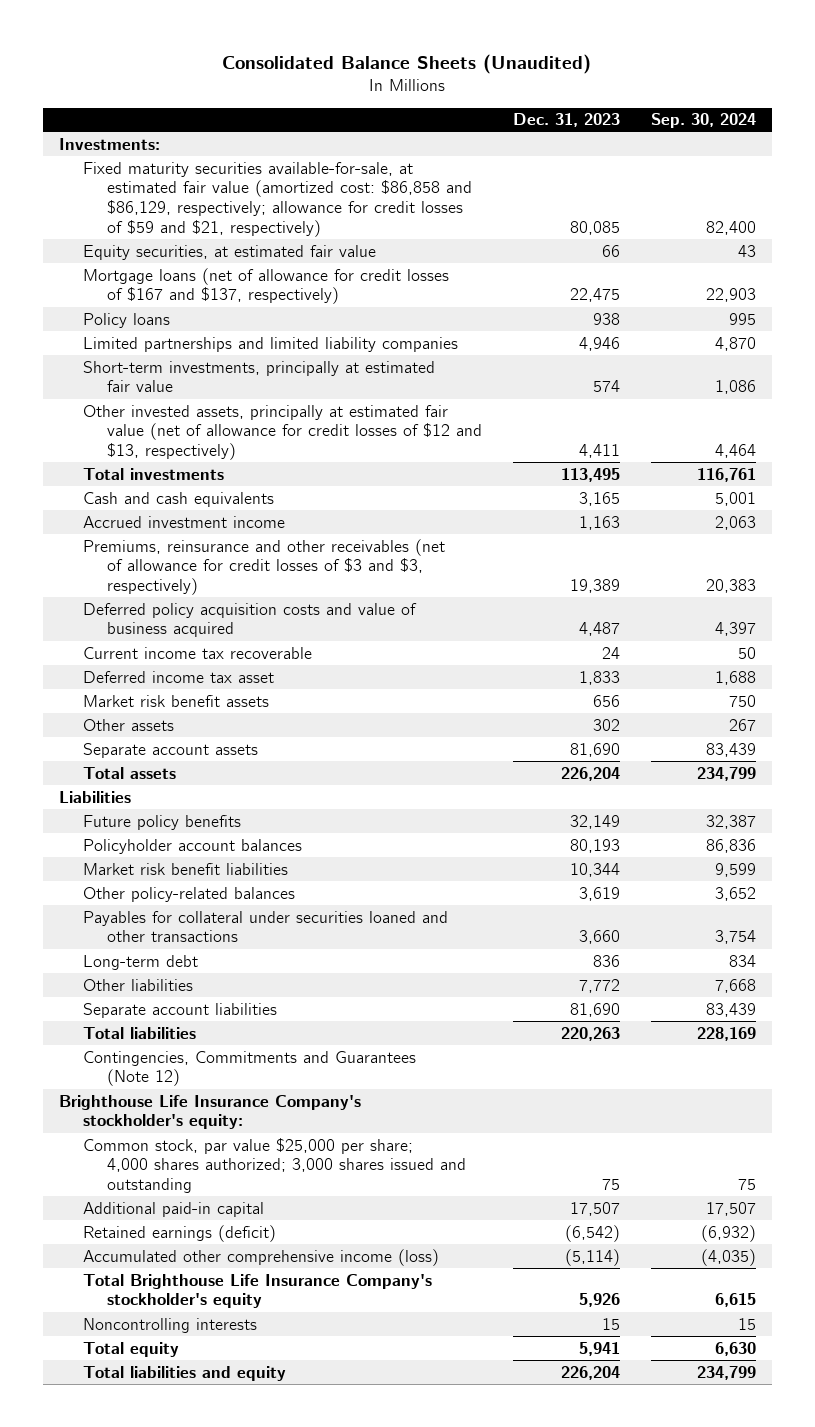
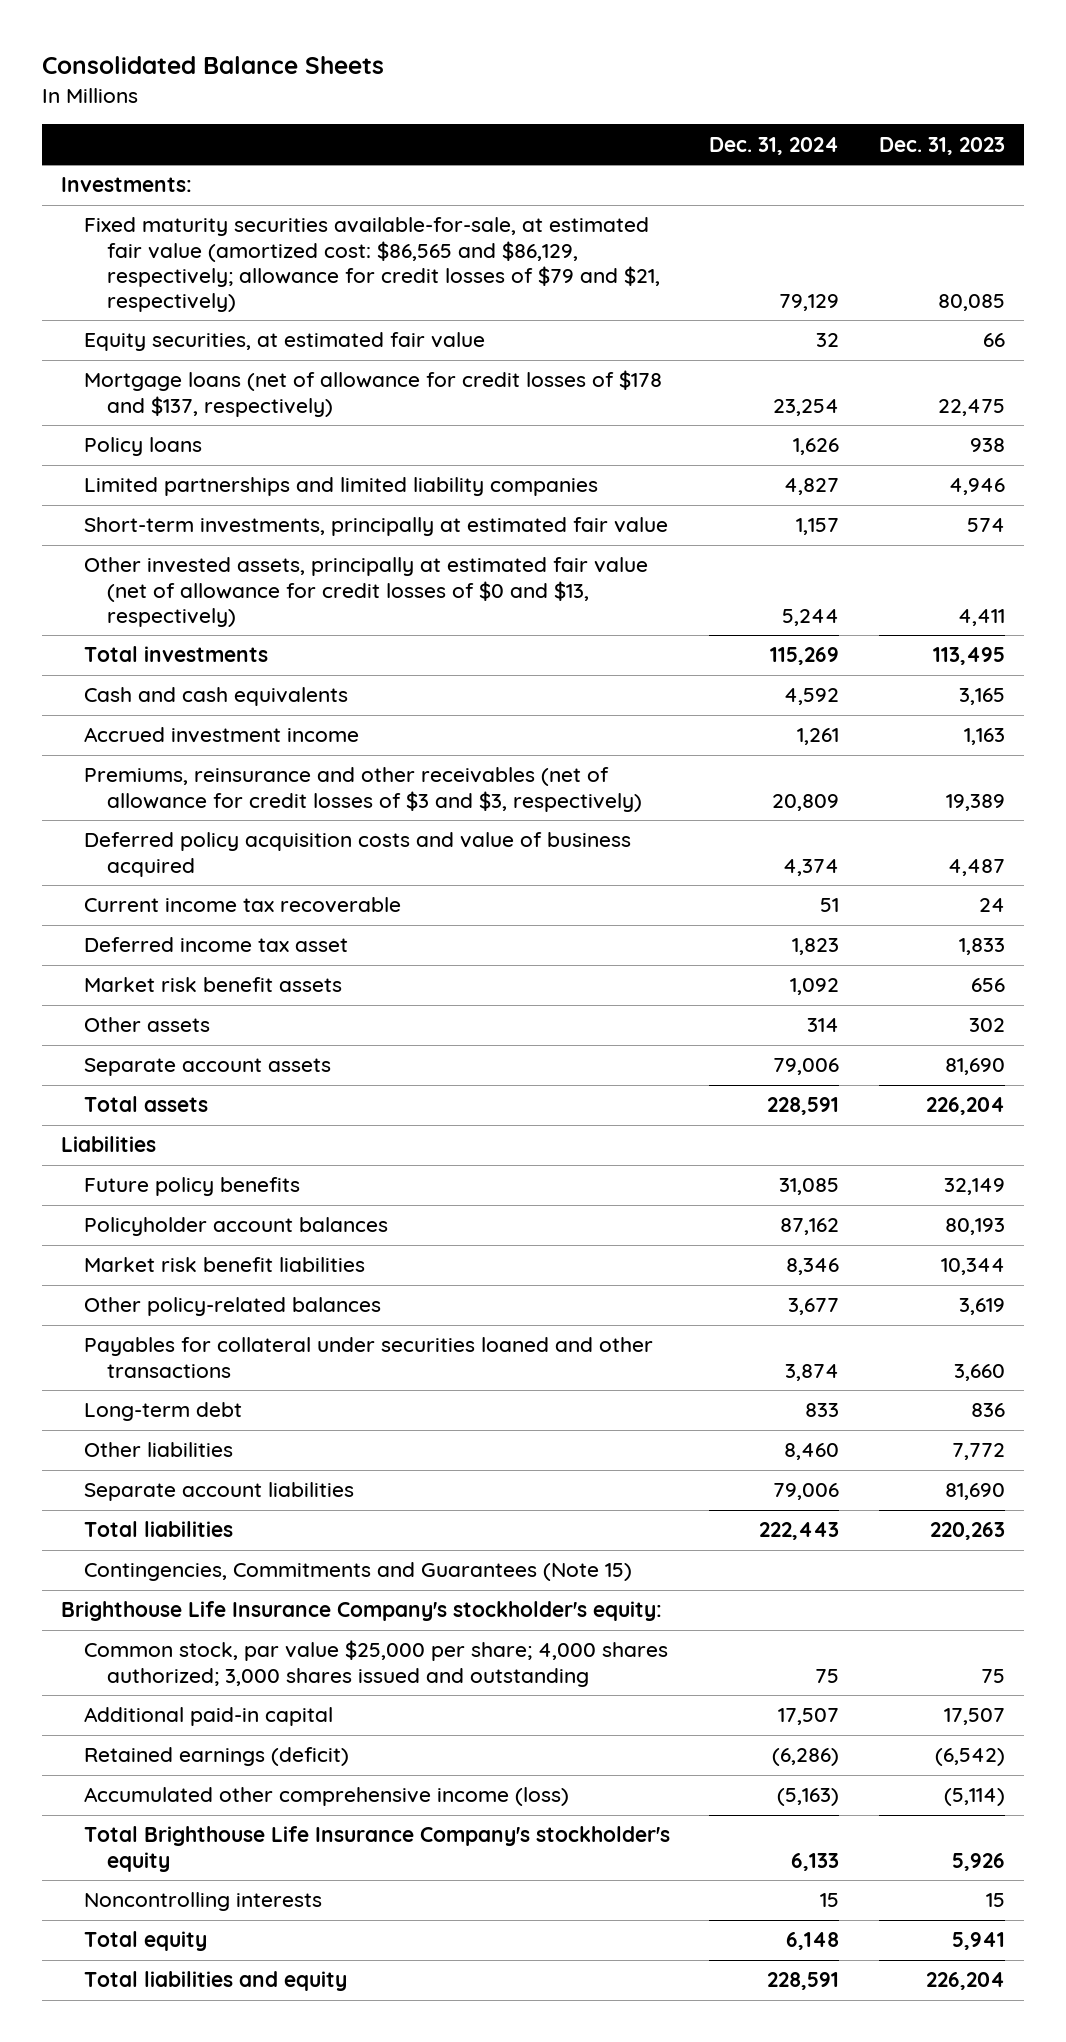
- Consolidated Balance Sheets (Unaudited)
+ Consolidated Balance Sheets
- | Dec. 31, 2023 | Sep. 30, 2024
+ | Dec. 31, 2024 | Dec. 31, 2023
- Fixed maturity securities available-for-sale, at estimated fair value (amortized cost: $86,858 and $86,129, respectively; allowance for credit losses of $59 and $21, respectively) | 80,085 | 82,400
+ Fixed maturity securities available-for-sale, at estimated fair value (amortized cost: $86,565 and $86,129, respectively; allowance for credit losses of $79 and $21, respectively) | 79,129 | 80,085
- Mortgage loans (net of allowance for credit losses of $167 and $137, respectively) | 22,475 | 22,903
+ Mortgage loans (net of allowance for credit losses of $178 and $137, respectively) | 23,254 | 22,475
- Other invested assets, principally at estimated fair value (net of allowance for credit losses of $12 and $13, respectively) | 4,411 | 4,464
+ Other invested assets, principally at estimated fair value (net of allowance for credit losses of $0 and $13, respectively) | 5,244 | 4,411
- Contingencies, Commitments and Guarantees (Note 12)
+ Contingencies, Commitments and Guarantees (Note 15)

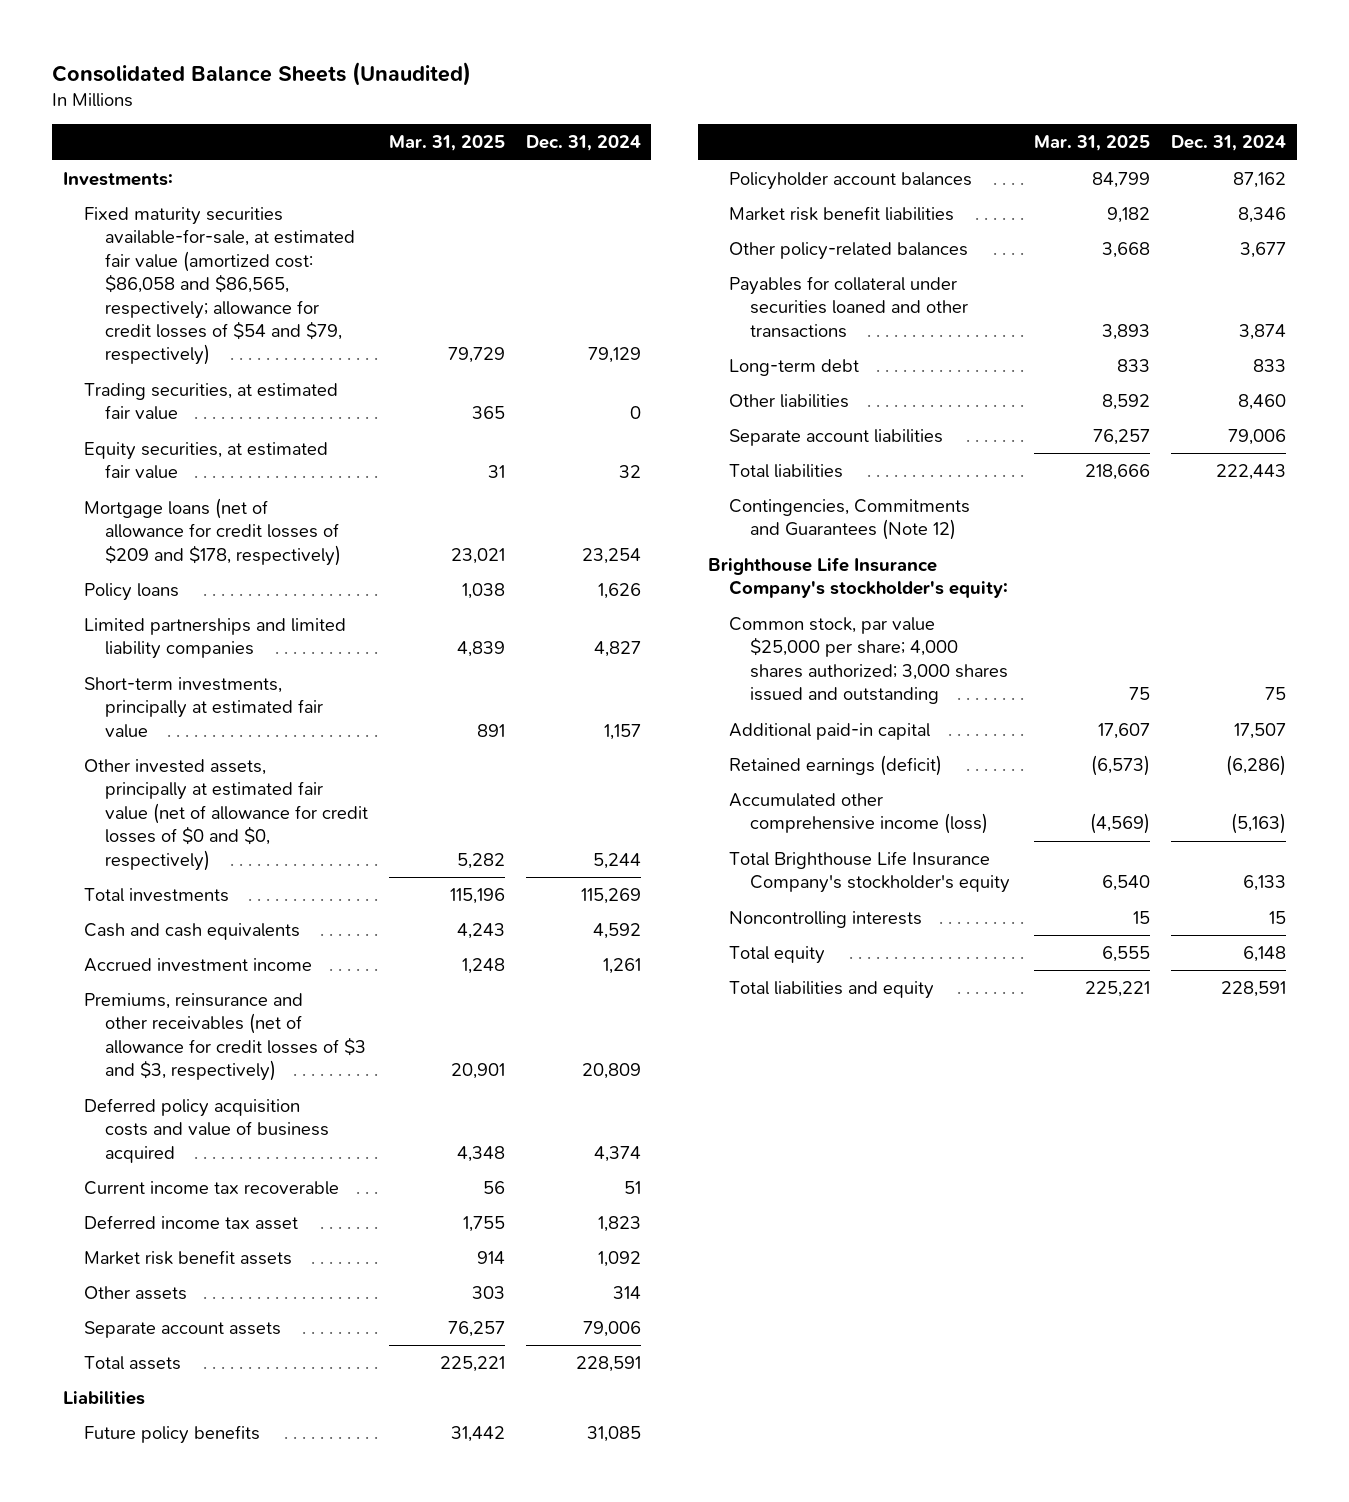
- Consolidated Balance Sheets
+ Consolidated Balance Sheets (Unaudited)
- | Dec. 31, 2024 | Dec. 31, 2023
+ | Mar. 31, 2025 | Dec. 31, 2024
- Fixed maturity securities available-for-sale, at estimated fair value (amortized cost: $86,565 and $86,129, respectively; allowance for credit losses of $79 and $21, respectively) | 79,129 | 80,085
+ Fixed maturity securities available-for-sale, at estimated fair value (amortized cost: $86,058 and $86,565, respectively; allowance for credit losses of $54 and $79, respectively) | 79,729 | 79,129
+ Trading securities, at estimated fair value | 365 | 0
- Mortgage loans (net of allowance for credit losses of $178 and $137, respectively) | 23,254 | 22,475
+ Mortgage loans (net of allowance for credit losses of $209 and $178, respectively) | 23,021 | 23,254
- Other invested assets, principally at estimated fair value (net of allowance for credit losses of $0 and $13, respectively) | 5,244 | 4,411
+ Other invested assets, principally at estimated fair value (net of allowance for credit losses of $0 and $0, respectively) | 5,282 | 5,244
- Contingencies, Commitments and Guarantees (Note 15)
+ Contingencies, Commitments and Guarantees (Note 12)

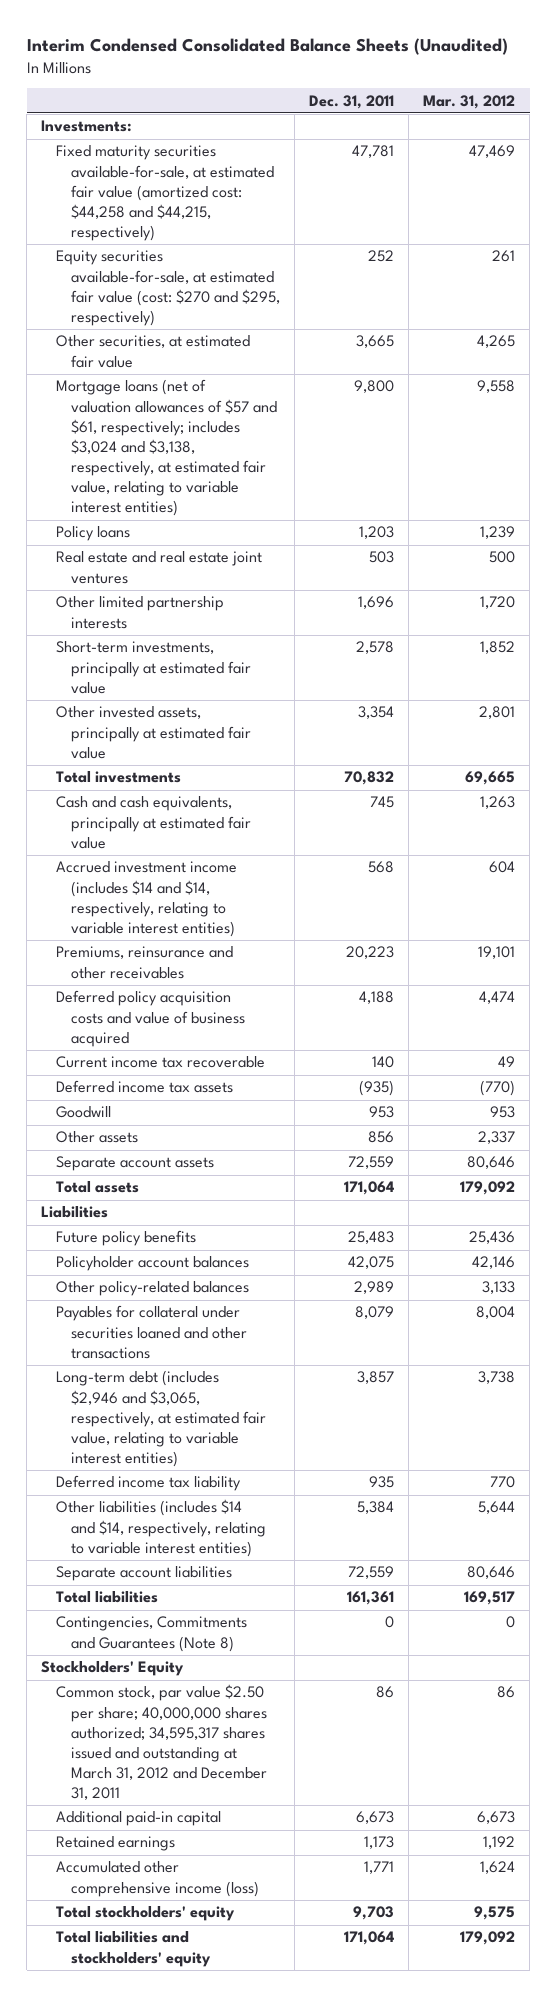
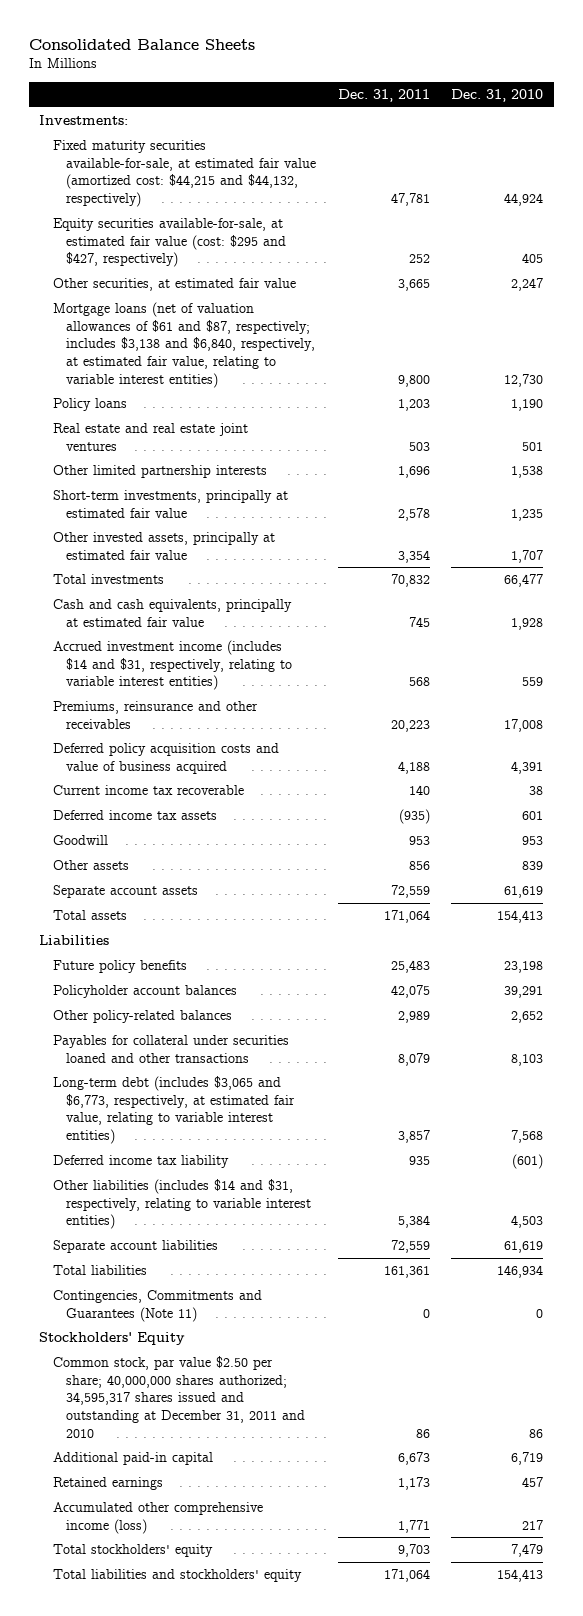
- Interim Condensed Consolidated Balance Sheets (Unaudited)
+ Consolidated Balance Sheets
- | Dec. 31, 2011 | Mar. 31, 2012
+ | Dec. 31, 2011 | Dec. 31, 2010
- Fixed maturity securities available-for-sale, at estimated fair value (amortized cost: $44,258 and $44,215, respectively) | 47,781 | 47,469
- Equity securities available-for-sale, at estimated fair value (cost: $270 and $295, respectively) | 252 | 261
+ Fixed maturity securities available-for-sale, at estimated fair value (amortized cost: $44,215 and $44,132, respectively) | 47,781 | 44,924
+ Equity securities available-for-sale, at estimated fair value (cost: $295 and $427, respectively) | 252 | 405
- Mortgage loans (net of valuation allowances of $57 and $61, respectively; includes $3,024 and $3,138, respectively, at estimated fair value, relating to variable interest entities) | 9,800 | 9,558
+ Mortgage loans (net of valuation allowances of $61 and $87, respectively; includes $3,138 and $6,840, respectively, at estimated fair value, relating to variable interest entities) | 9,800 | 12,730
- Accrued investment income (includes $14 and $14, respectively, relating to variable interest entities) | 568 | 604
+ Accrued investment income (includes $14 and $31, respectively, relating to variable interest entities) | 568 | 559
- Long-term debt (includes $2,946 and $3,065, respectively, at estimated fair value, relating to variable interest entities) | 3,857 | 3,738
+ Long-term debt (includes $3,065 and $6,773, respectively, at estimated fair value, relating to variable interest entities) | 3,857 | 7,568
- Other liabilities (includes $14 and $14, respectively, relating to variable interest entities) | 5,384 | 5,644
+ Other liabilities (includes $14 and $31, respectively, relating to variable interest entities) | 5,384 | 4,503
- Contingencies, Commitments and Guarantees (Note 8) | 0 | 0
+ Contingencies, Commitments and Guarantees (Note 11) | 0 | 0
- Common stock, par value $2.50 per share; 40,000,000 shares authorized; 34,595,317 shares issued and outstanding at March 31, 2012 and December 31, 2011 | 86 | 86
+ Common stock, par value $2.50 per share; 40,000,000 shares authorized; 34,595,317 shares issued and outstanding at December 31, 2011 and 2010 | 86 | 86

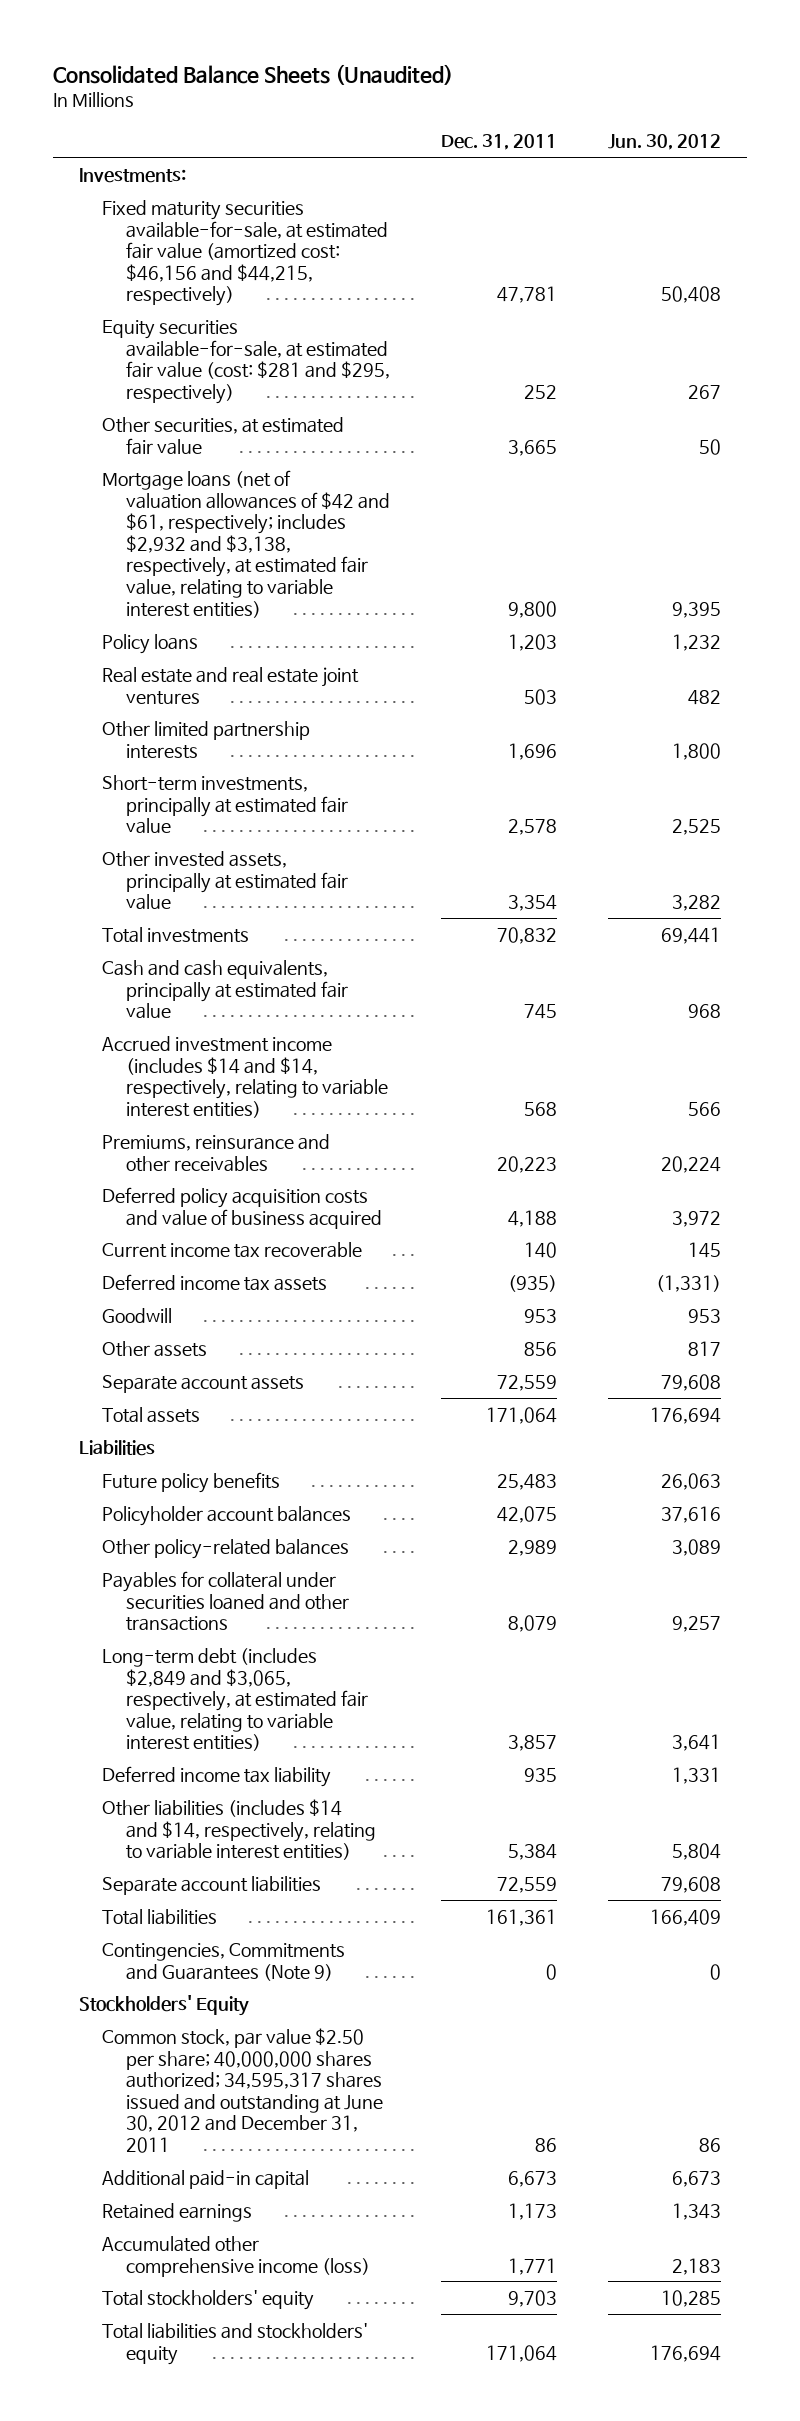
- Consolidated Balance Sheets
+ Consolidated Balance Sheets (Unaudited)
- | Dec. 31, 2011 | Dec. 31, 2010
+ | Dec. 31, 2011 | Jun. 30, 2012
- Fixed maturity securities available-for-sale, at estimated fair value (amortized cost: $44,215 and $44,132, respectively) | 47,781 | 44,924
- Equity securities available-for-sale, at estimated fair value (cost: $295 and $427, respectively) | 252 | 405
+ Fixed maturity securities available-for-sale, at estimated fair value (amortized cost: $46,156 and $44,215, respectively) | 47,781 | 50,408
+ Equity securities available-for-sale, at estimated fair value (cost: $281 and $295, respectively) | 252 | 267
- Mortgage loans (net of valuation allowances of $61 and $87, respectively; includes $3,138 and $6,840, respectively, at estimated fair value, relating to variable interest entities) | 9,800 | 12,730
+ Mortgage loans (net of valuation allowances of $42 and $61, respectively; includes $2,932 and $3,138, respectively, at estimated fair value, relating to variable interest entities) | 9,800 | 9,395
- Accrued investment income (includes $14 and $31, respectively, relating to variable interest entities) | 568 | 559
+ Accrued investment income (includes $14 and $14, respectively, relating to variable interest entities) | 568 | 566
- Long-term debt (includes $3,065 and $6,773, respectively, at estimated fair value, relating to variable interest entities) | 3,857 | 7,568
+ Long-term debt (includes $2,849 and $3,065, respectively, at estimated fair value, relating to variable interest entities) | 3,857 | 3,641
- Other liabilities (includes $14 and $31, respectively, relating to variable interest entities) | 5,384 | 4,503
+ Other liabilities (includes $14 and $14, respectively, relating to variable interest entities) | 5,384 | 5,804
- Contingencies, Commitments and Guarantees (Note 11) | 0 | 0
+ Contingencies, Commitments and Guarantees (Note 9) | 0 | 0
- Common stock, par value $2.50 per share; 40,000,000 shares authorized; 34,595,317 shares issued and outstanding at December 31, 2011 and 2010 | 86 | 86
+ Common stock, par value $2.50 per share; 40,000,000 shares authorized; 34,595,317 shares issued and outstanding at June 30, 2012 and December 31, 2011 | 86 | 86

